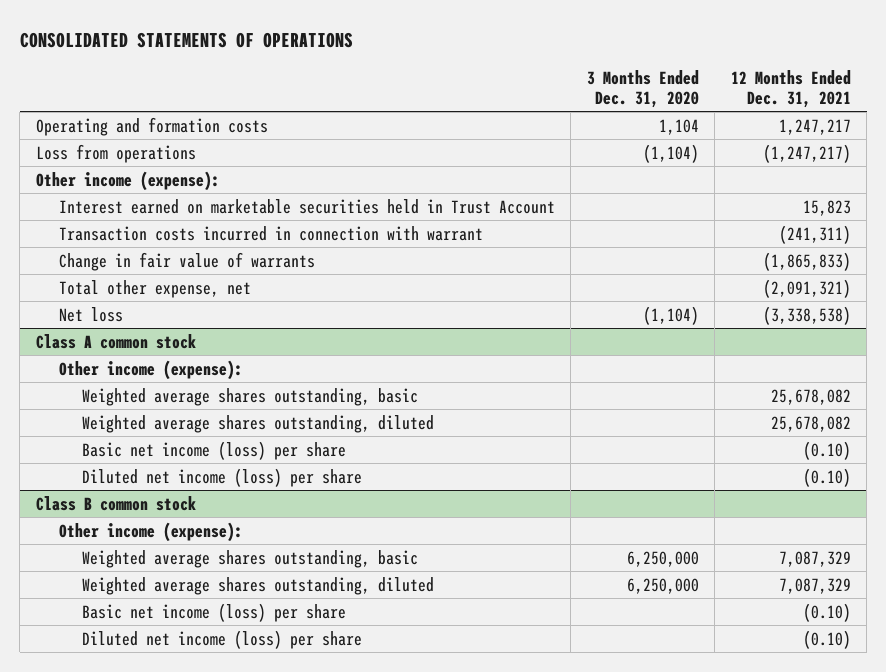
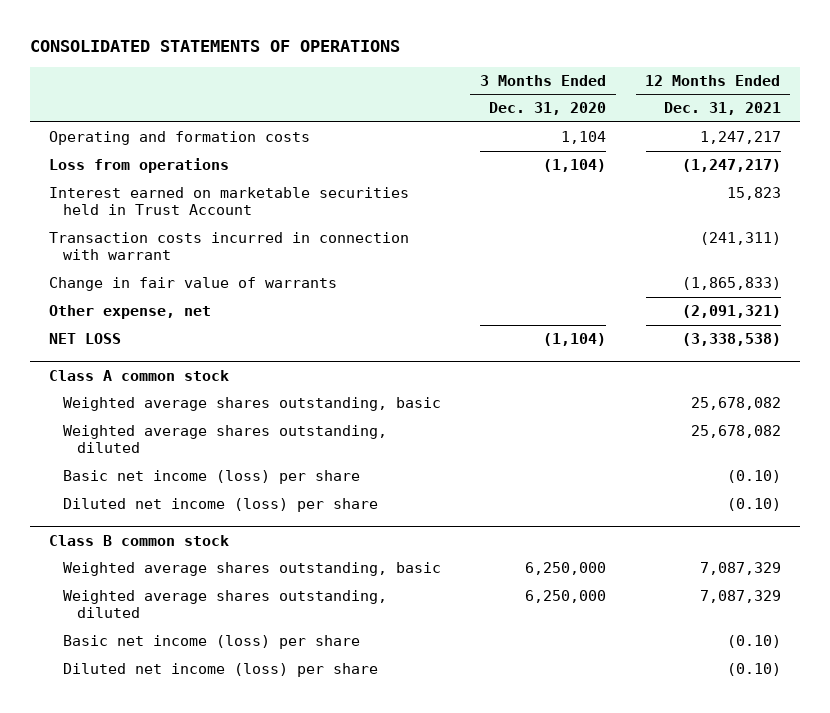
- Other income (expense):
- Total other expense, net | | (2,091,321)
- Net loss | (1,104) | (3,338,538)
+ Other expense, net | | (2,091,321)
+ NET LOSS | (1,104) | (3,338,538)
@ Class A common stock
- Other income (expense):
@ Class B common stock
- Other income (expense):

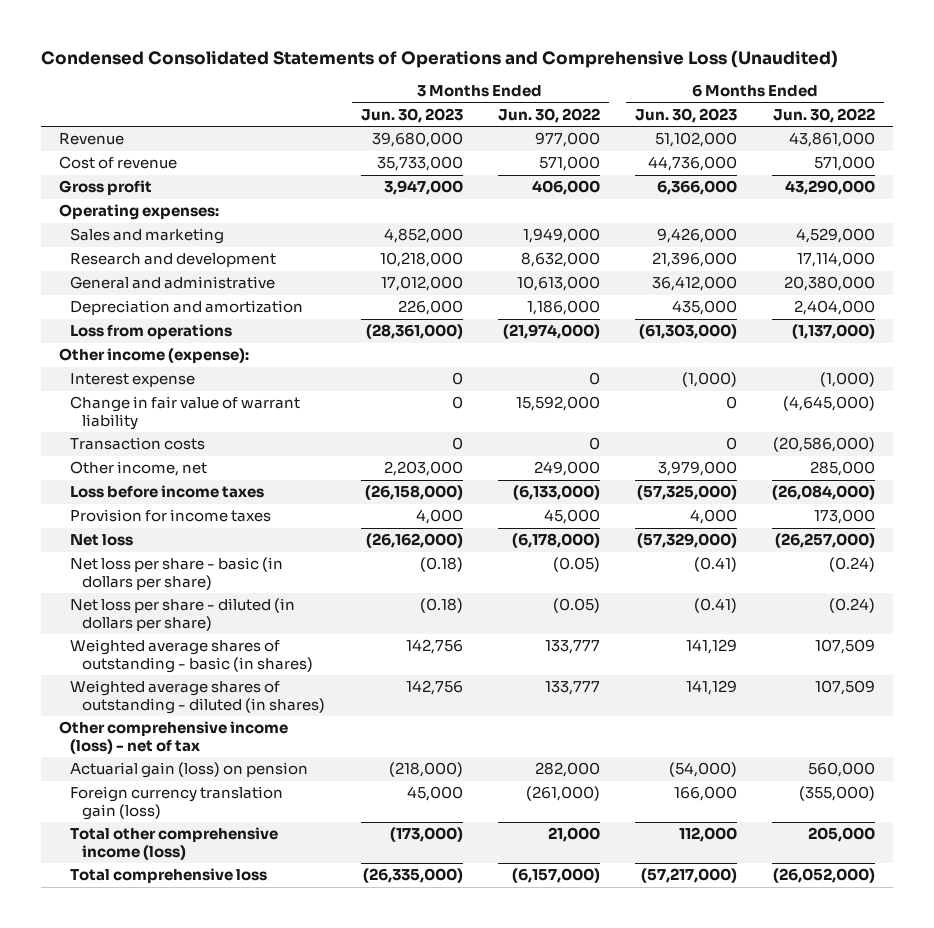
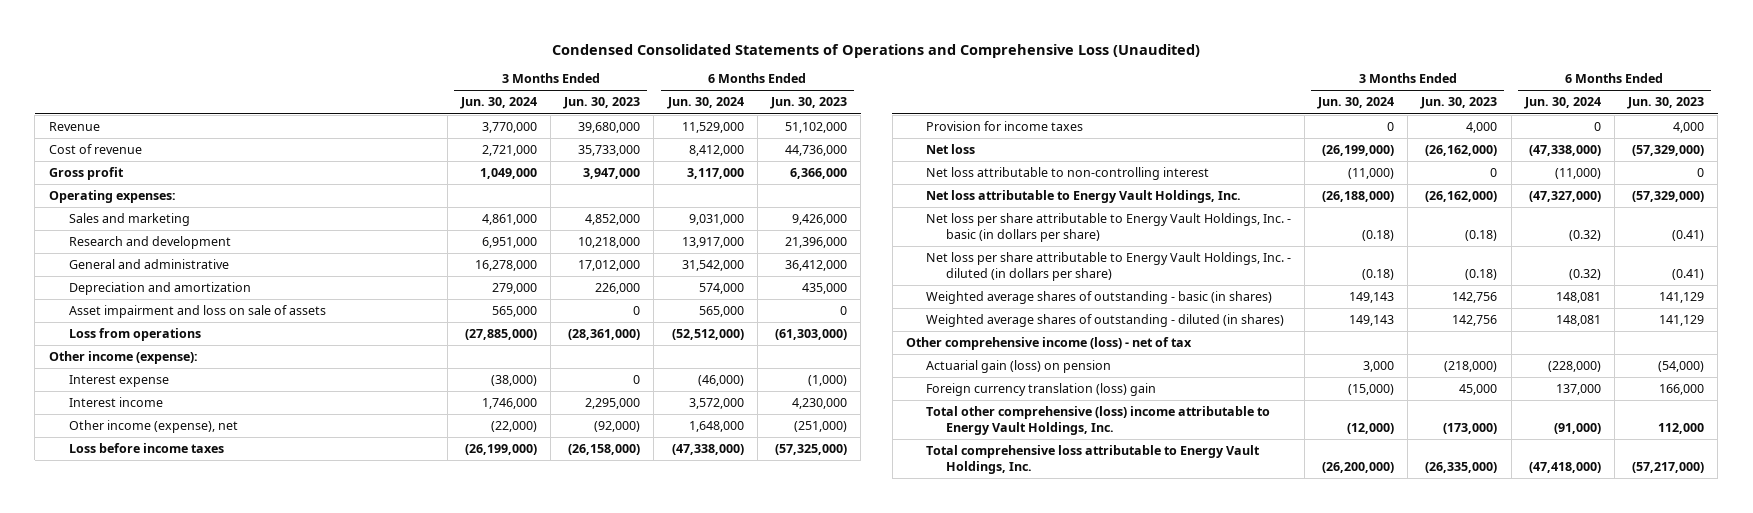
- | 3 Months Ended Jun. 30, 2023 | 3 Months Ended Jun. 30, 2022 | 6 Months Ended Jun. 30, 2023 | 6 Months Ended Jun. 30, 2022
+ | 3 Months Ended Jun. 30, 2024 | 3 Months Ended Jun. 30, 2023 | 6 Months Ended Jun. 30, 2024 | 6 Months Ended Jun. 30, 2023
+ Asset impairment and loss on sale of assets | 565,000 | 0 | 565,000 | 0
- Change in fair value of warrant liability | 0 | 15,592,000 | 0 | (4,645,000)
- Transaction costs | 0 | 0 | 0 | (20,586,000)
- Other income, net | 2,203,000 | 249,000 | 3,979,000 | 285,000
+ Interest income | 1,746,000 | 2,295,000 | 3,572,000 | 4,230,000
+ Other income (expense), net | (22,000) | (92,000) | 1,648,000 | (251,000)
- Net loss per share - basic (in dollars per share) | (0.18) | (0.05) | (0.41) | (0.24)
- Net loss per share - diluted (in dollars per share) | (0.18) | (0.05) | (0.41) | (0.24)
+ Net loss attributable to non-controlling interest | (11,000) | 0 | (11,000) | 0
+ Net loss attributable to Energy Vault Holdings, Inc. | (26,188,000) | (26,162,000) | (47,327,000) | (57,329,000)
+ Net loss per share attributable to Energy Vault Holdings, Inc. - basic (in dollars per share) | (0.18) | (0.18) | (0.32) | (0.41)
+ Net loss per share attributable to Energy Vault Holdings, Inc. - diluted (in dollars per share) | (0.18) | (0.18) | (0.32) | (0.41)
- Foreign currency translation gain (loss) | 45,000 | (261,000) | 166,000 | (355,000)
- Total other comprehensive income (loss) | (173,000) | 21,000 | 112,000 | 205,000
- Total comprehensive loss | (26,335,000) | (6,157,000) | (57,217,000) | (26,052,000)
+ Foreign currency translation (loss) gain | (15,000) | 45,000 | 137,000 | 166,000
+ Total other comprehensive (loss) income attributable to Energy Vault Holdings, Inc. | (12,000) | (173,000) | (91,000) | 112,000
+ Total comprehensive loss attributable to Energy Vault Holdings, Inc. | (26,200,000) | (26,335,000) | (47,418,000) | (57,217,000)

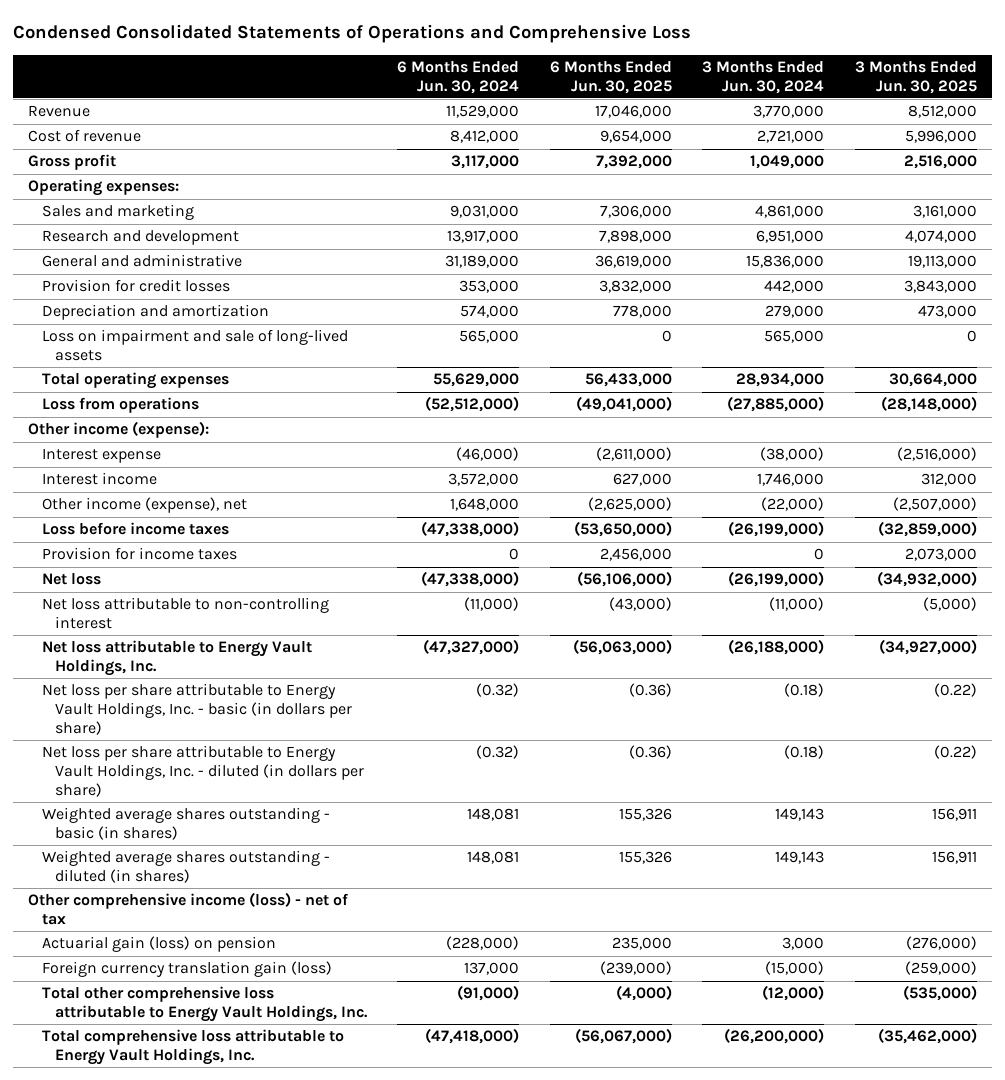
- Condensed Consolidated Statements of Operations and Comprehensive Loss (Unaudited)
+ Condensed Consolidated Statements of Operations and Comprehensive Loss
- | 3 Months Ended Jun. 30, 2024 | 3 Months Ended Jun. 30, 2023 | 6 Months Ended Jun. 30, 2024 | 6 Months Ended Jun. 30, 2023
+ | 6 Months Ended Jun. 30, 2024 | 6 Months Ended Jun. 30, 2025 | 3 Months Ended Jun. 30, 2024 | 3 Months Ended Jun. 30, 2025
- General and administrative | 16,278,000 | 17,012,000 | 31,542,000 | 36,412,000
+ General and administrative | 31,189,000 | 36,619,000 | 15,836,000 | 19,113,000
+ Provision for credit losses | 353,000 | 3,832,000 | 442,000 | 3,843,000
- Asset impairment and loss on sale of assets | 565,000 | 0 | 565,000 | 0
+ Loss on impairment and sale of long-lived assets | 565,000 | 0 | 565,000 | 0
+ Total operating expenses | 55,629,000 | 56,433,000 | 28,934,000 | 30,664,000
- Weighted average shares of outstanding - basic (in shares) | 149,143 | 142,756 | 148,081 | 141,129
- Weighted average shares of outstanding - diluted (in shares) | 149,143 | 142,756 | 148,081 | 141,129
+ Weighted average shares outstanding - basic (in shares) | 148,081 | 155,326 | 149,143 | 156,911
+ Weighted average shares outstanding - diluted (in shares) | 148,081 | 155,326 | 149,143 | 156,911
- Foreign currency translation (loss) gain | (15,000) | 45,000 | 137,000 | 166,000
- Total other comprehensive (loss) income attributable to Energy Vault Holdings, Inc. | (12,000) | (173,000) | (91,000) | 112,000
+ Foreign currency translation gain (loss) | 137,000 | (239,000) | (15,000) | (259,000)
+ Total other comprehensive loss attributable to Energy Vault Holdings, Inc. | (91,000) | (4,000) | (12,000) | (535,000)

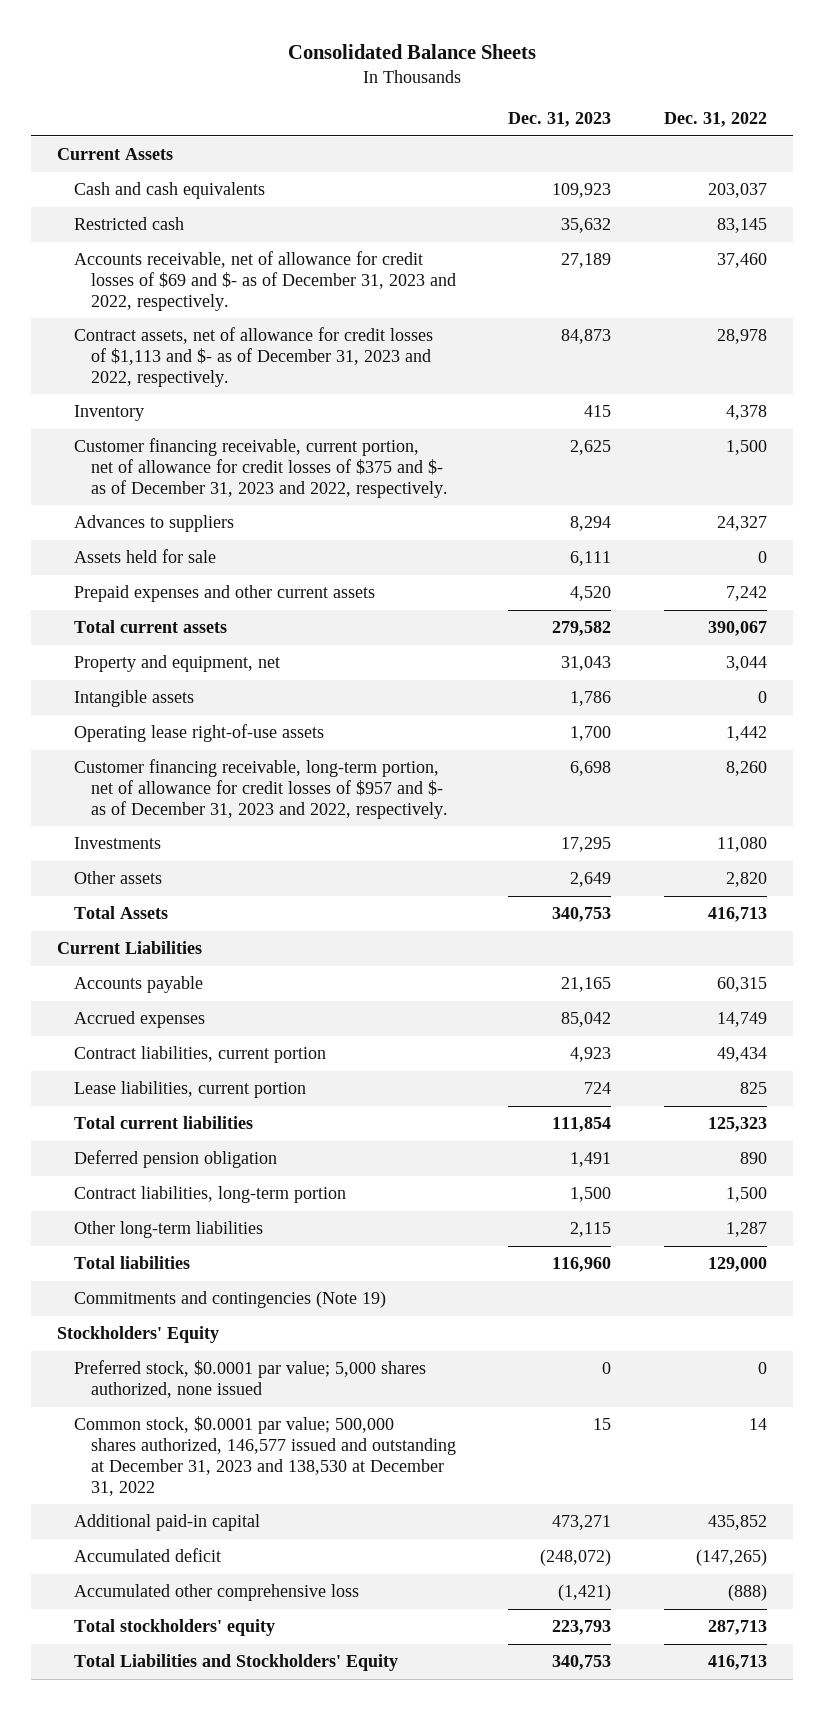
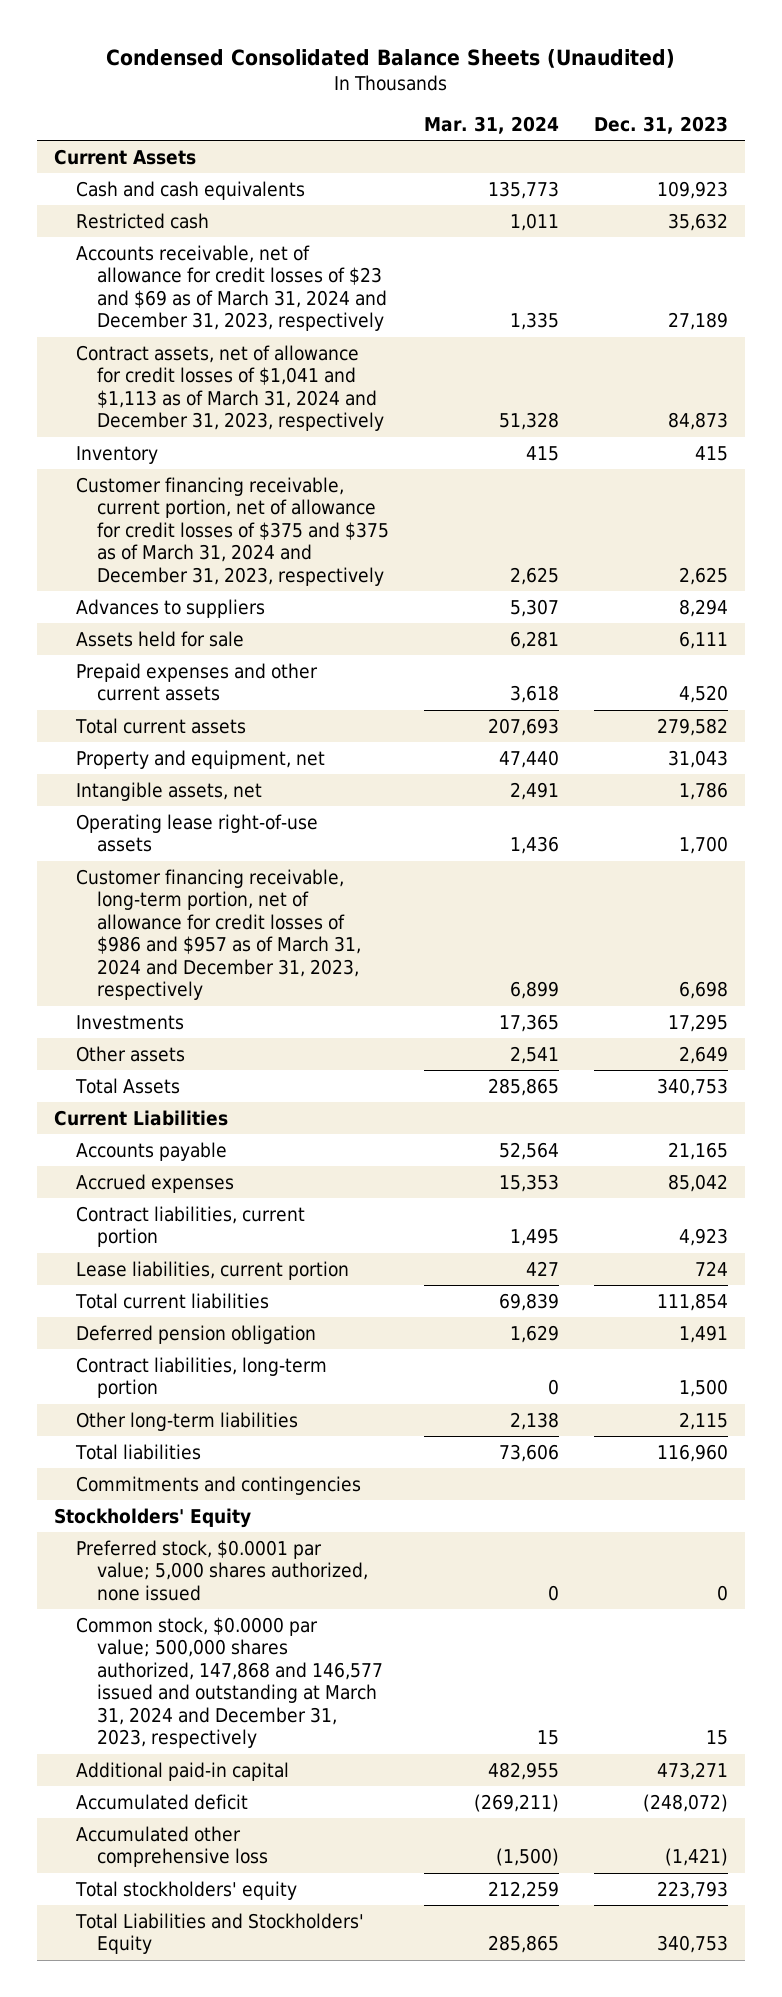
- Consolidated Balance Sheets
+ Condensed Consolidated Balance Sheets (Unaudited)
- | Dec. 31, 2023 | Dec. 31, 2022
+ | Mar. 31, 2024 | Dec. 31, 2023
- Accounts receivable, net of allowance for credit losses of $69 and $- as of December 31, 2023 and 2022, respectively. | 27,189 | 37,460
- Contract assets, net of allowance for credit losses of $1,113 and $- as of December 31, 2023 and 2022, respectively. | 84,873 | 28,978
+ Accounts receivable, net of allowance for credit losses of $23 and $69 as of March 31, 2024 and December 31, 2023, respectively | 1,335 | 27,189
+ Contract assets, net of allowance for credit losses of $1,041 and $1,113 as of March 31, 2024 and December 31, 2023, respectively | 51,328 | 84,873
- Customer financing receivable, current portion, net of allowance for credit losses of $375 and $- as of December 31, 2023 and 2022, respectively. | 2,625 | 1,500
+ Customer financing receivable, current portion, net of allowance for credit losses of $375 and $375 as of March 31, 2024 and December 31, 2023, respectively | 2,625 | 2,625
- Intangible assets | 1,786 | 0
+ Intangible assets, net | 2,491 | 1,786
- Customer financing receivable, long-term portion, net of allowance for credit losses of $957 and $- as of December 31, 2023 and 2022, respectively. | 6,698 | 8,260
+ Customer financing receivable, long-term portion, net of allowance for credit losses of $986 and $957 as of March 31, 2024 and December 31, 2023, respectively | 6,899 | 6,698
- Commitments and contingencies (Note 19)
+ Commitments and contingencies
- Common stock, $0.0001 par value; 500,000 shares authorized, 146,577 issued and outstanding at December 31, 2023 and 138,530 at December 31, 2022 | 15 | 14
+ Common stock, $0.0000 par value; 500,000 shares authorized, 147,868 and 146,577 issued and outstanding at March 31, 2024 and December 31, 2023, respectively | 15 | 15

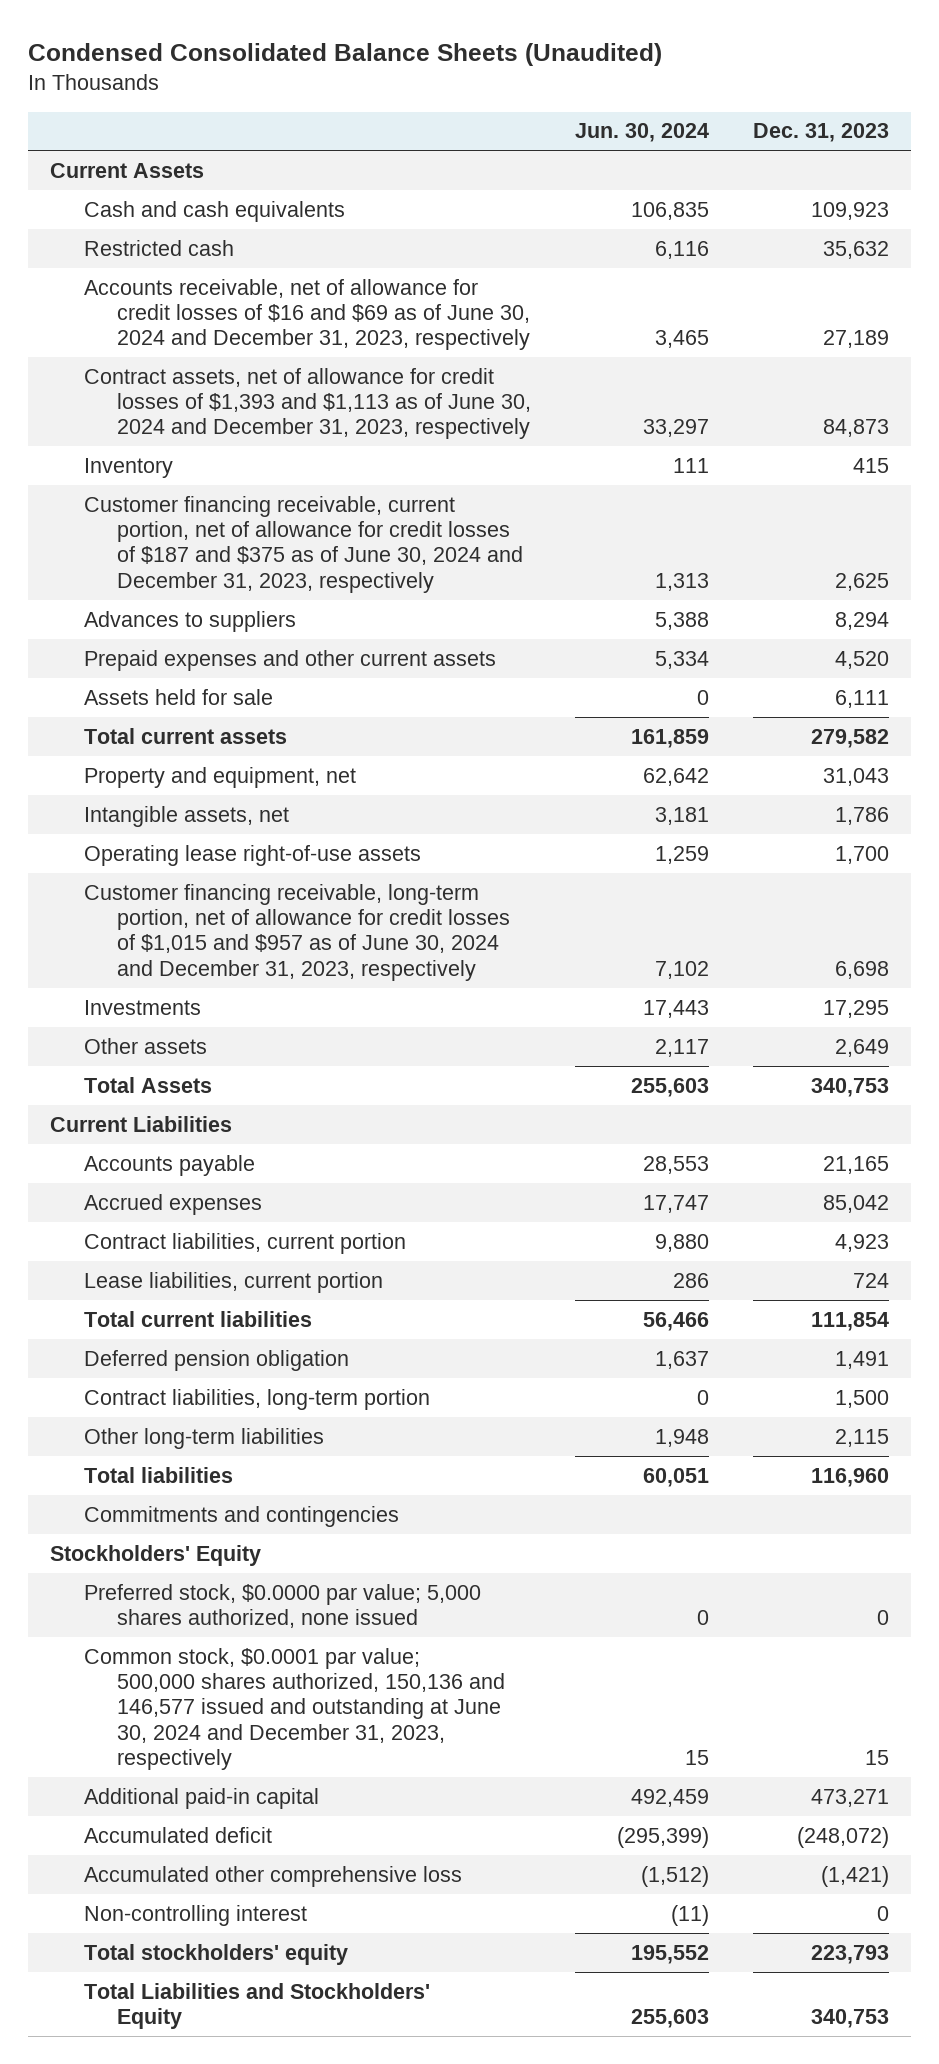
- | Mar. 31, 2024 | Dec. 31, 2023
+ | Jun. 30, 2024 | Dec. 31, 2023
- Accounts receivable, net of allowance for credit losses of $23 and $69 as of March 31, 2024 and December 31, 2023, respectively | 1,335 | 27,189
- Contract assets, net of allowance for credit losses of $1,041 and $1,113 as of March 31, 2024 and December 31, 2023, respectively | 51,328 | 84,873
+ Accounts receivable, net of allowance for credit losses of $16 and $69 as of June 30, 2024 and December 31, 2023, respectively | 3,465 | 27,189
+ Contract assets, net of allowance for credit losses of $1,393 and $1,113 as of June 30, 2024 and December 31, 2023, respectively | 33,297 | 84,873
- Customer financing receivable, current portion, net of allowance for credit losses of $375 and $375 as of March 31, 2024 and December 31, 2023, respectively | 2,625 | 2,625
+ Customer financing receivable, current portion, net of allowance for credit losses of $187 and $375 as of June 30, 2024 and December 31, 2023, respectively | 1,313 | 2,625
moved down: Assets held for sale | 0 | 6,111
- Customer financing receivable, long-term portion, net of allowance for credit losses of $986 and $957 as of March 31, 2024 and December 31, 2023, respectively | 6,899 | 6,698
+ Customer financing receivable, long-term portion, net of allowance for credit losses of $1,015 and $957 as of June 30, 2024 and December 31, 2023, respectively | 7,102 | 6,698
- Preferred stock, $0.0001 par value; 5,000 shares authorized, none issued | 0 | 0
- Common stock, $0.0000 par value; 500,000 shares authorized, 147,868 and 146,577 issued and outstanding at March 31, 2024 and December 31, 2023, respectively | 15 | 15
+ Preferred stock, $0.0000 par value; 5,000 shares authorized, none issued | 0 | 0
+ Common stock, $0.0001 par value; 500,000 shares authorized, 150,136 and 146,577 issued and outstanding at June 30, 2024 and December 31, 2023, respectively | 15 | 15
+ Non-controlling interest | (11) | 0

